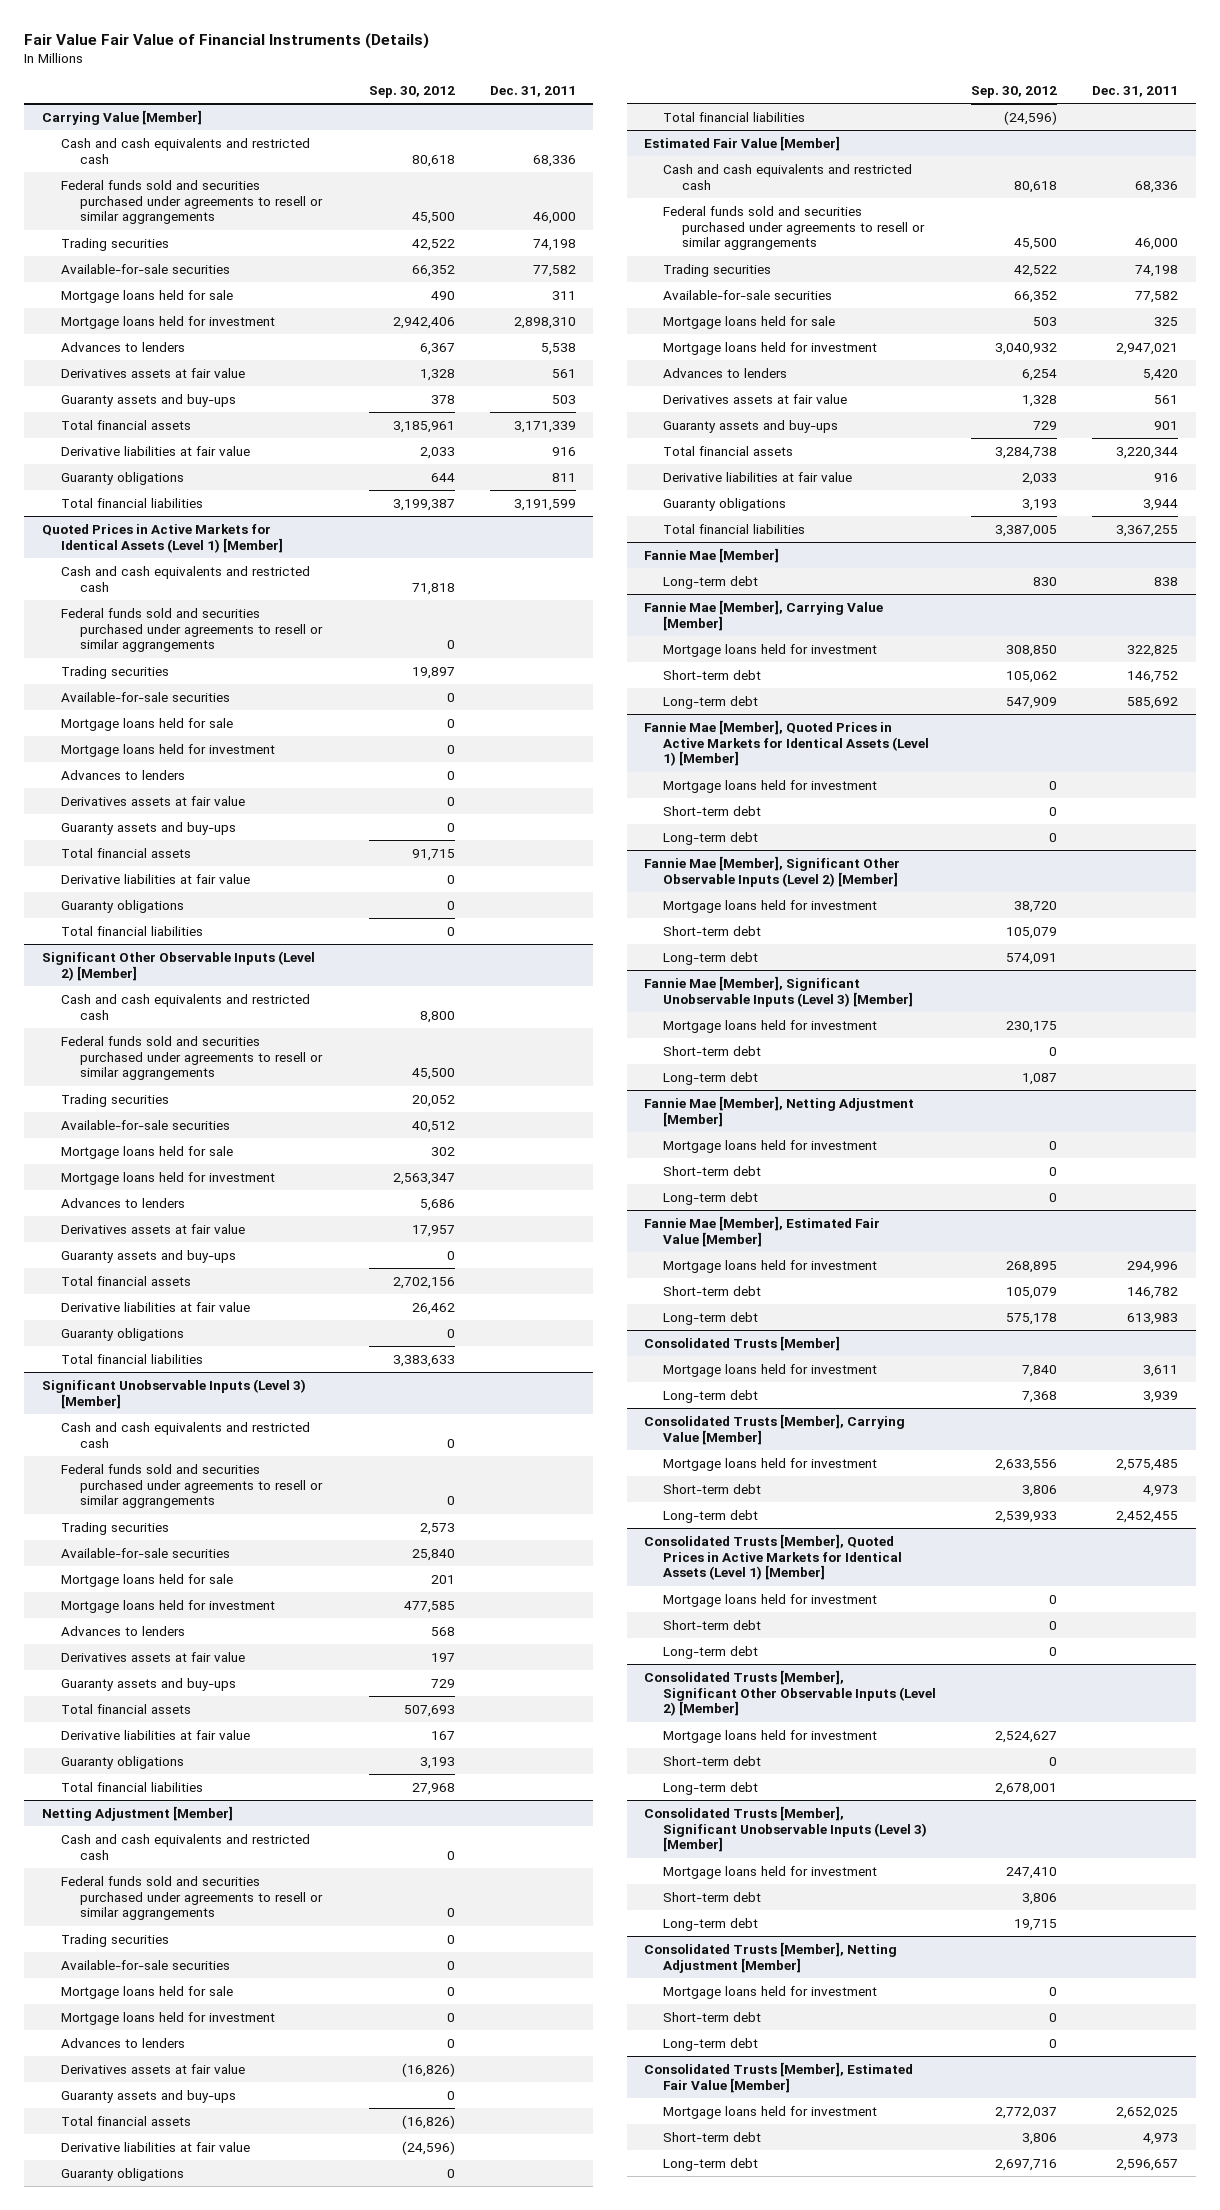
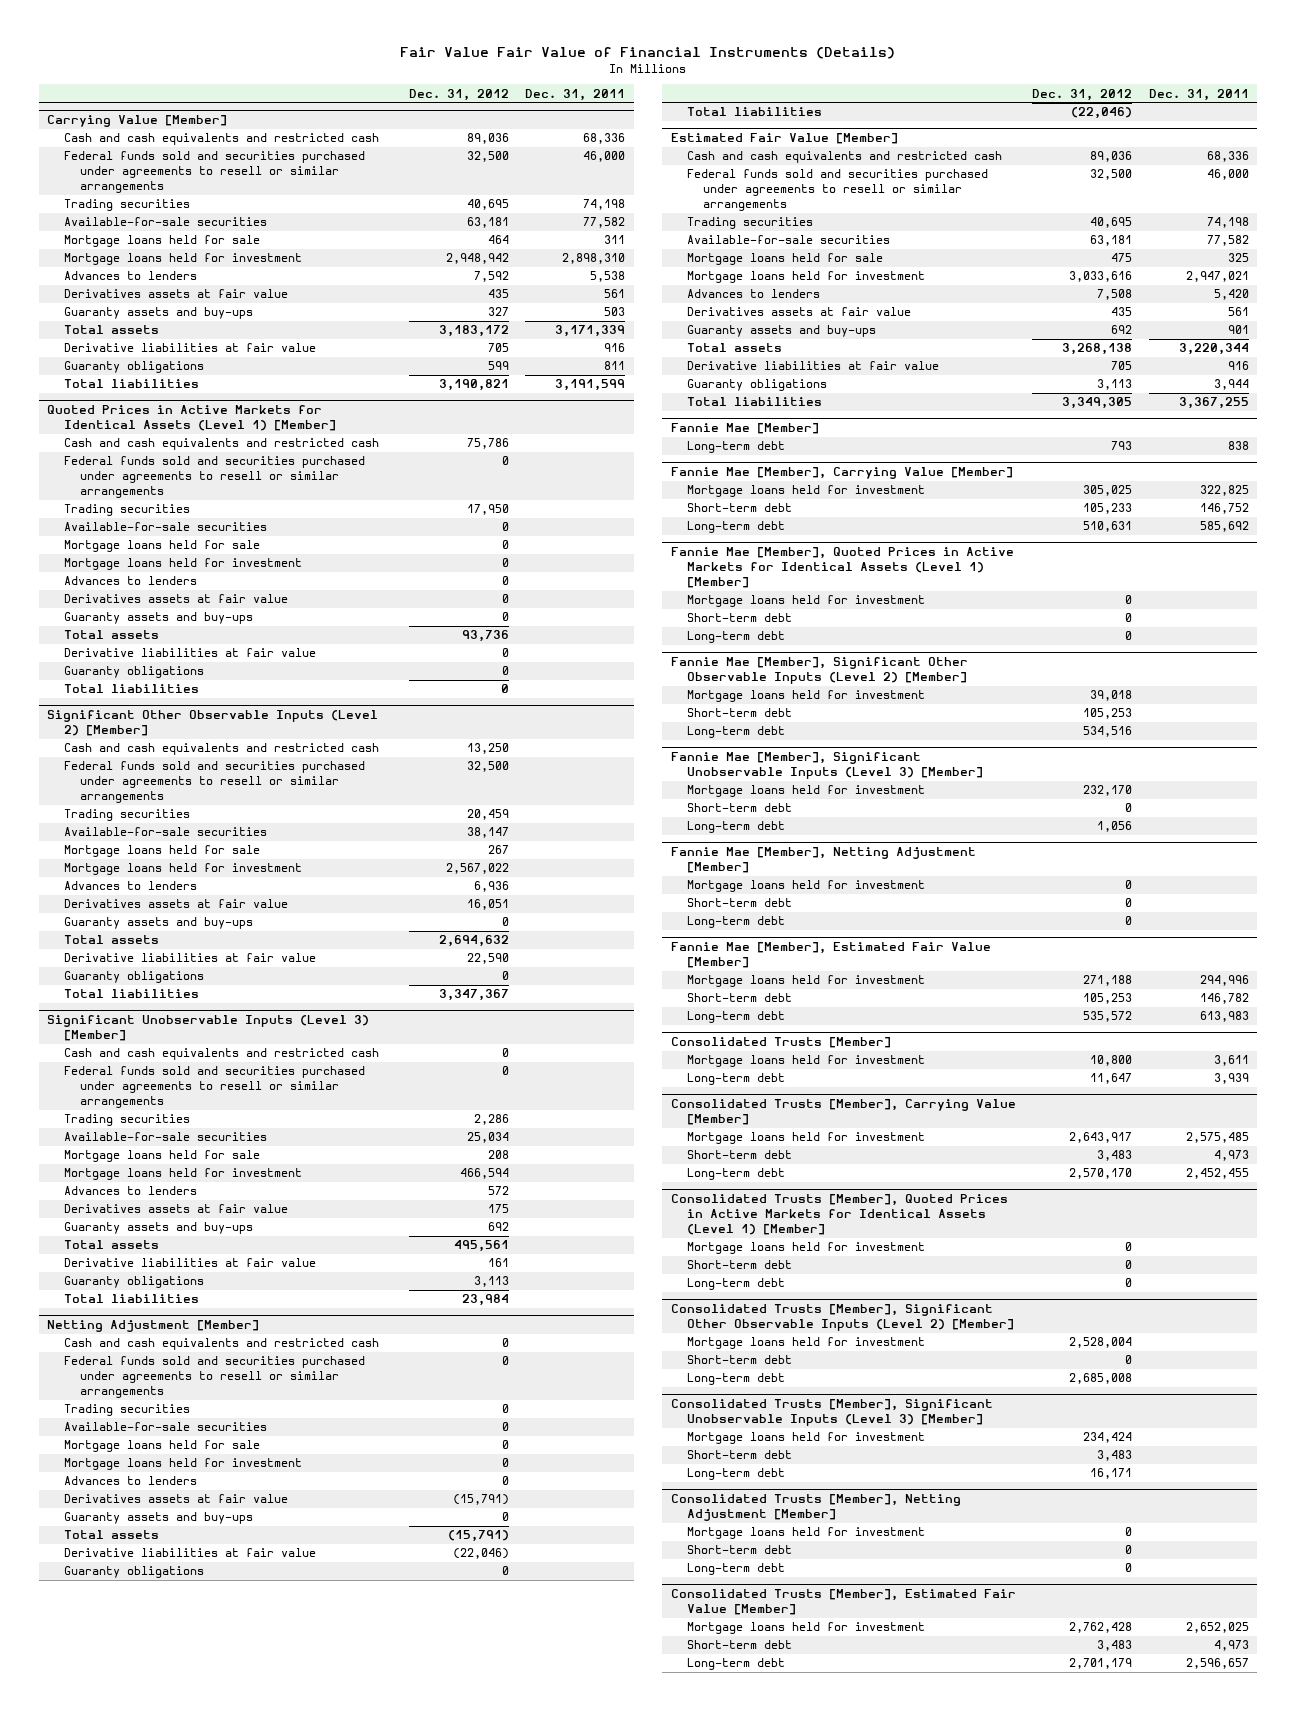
- | Sep. 30, 2012 | Dec. 31, 2011
+ | Dec. 31, 2012 | Dec. 31, 2011
@ Carrying Value [Member]
- Federal funds sold and securities purchased under agreements to resell or similar aggrangements | 45,500 | 46,000
+ Federal funds sold and securities purchased under agreements to resell or similar arrangements | 32,500 | 46,000
- Total financial assets | 3,185,961 | 3,171,339
+ Total assets | 3,183,172 | 3,171,339
- Total financial liabilities | 3,199,387 | 3,191,599
+ Total liabilities | 3,190,821 | 3,191,599
@ Quoted Prices in Active Markets for Identical Assets (Level 1) [Member]
- Federal funds sold and securities purchased under agreements to resell or similar aggrangements | 0 |
+ Federal funds sold and securities purchased under agreements to resell or similar arrangements | 0 |
- Total financial assets | 91,715 |
+ Total assets | 93,736 |
- Total financial liabilities | 0 |
+ Total liabilities | 0 |
@ Significant Other Observable Inputs (Level 2) [Member]
- Federal funds sold and securities purchased under agreements to resell or similar aggrangements | 45,500 |
+ Federal funds sold and securities purchased under agreements to resell or similar arrangements | 32,500 |
- Total financial assets | 2,702,156 |
+ Total assets | 2,694,632 |
- Total financial liabilities | 3,383,633 |
+ Total liabilities | 3,347,367 |
@ Significant Unobservable Inputs (Level 3) [Member]
- Federal funds sold and securities purchased under agreements to resell or similar aggrangements | 0 |
+ Federal funds sold and securities purchased under agreements to resell or similar arrangements | 0 |
- Total financial assets | 507,693 |
+ Total assets | 495,561 |
- Total financial liabilities | 27,968 |
+ Total liabilities | 23,984 |
@ Netting Adjustment [Member]
- Federal funds sold and securities purchased under agreements to resell or similar aggrangements | 0 |
+ Federal funds sold and securities purchased under agreements to resell or similar arrangements | 0 |
- Total financial assets | (16,826) |
+ Total assets | (15,791) |
- Total financial liabilities | (24,596) |
+ Total liabilities | (22,046) |
@ Estimated Fair Value [Member]
- Federal funds sold and securities purchased under agreements to resell or similar aggrangements | 45,500 | 46,000
+ Federal funds sold and securities purchased under agreements to resell or similar arrangements | 32,500 | 46,000
- Total financial assets | 3,284,738 | 3,220,344
+ Total assets | 3,268,138 | 3,220,344
- Total financial liabilities | 3,387,005 | 3,367,255
+ Total liabilities | 3,349,305 | 3,367,255

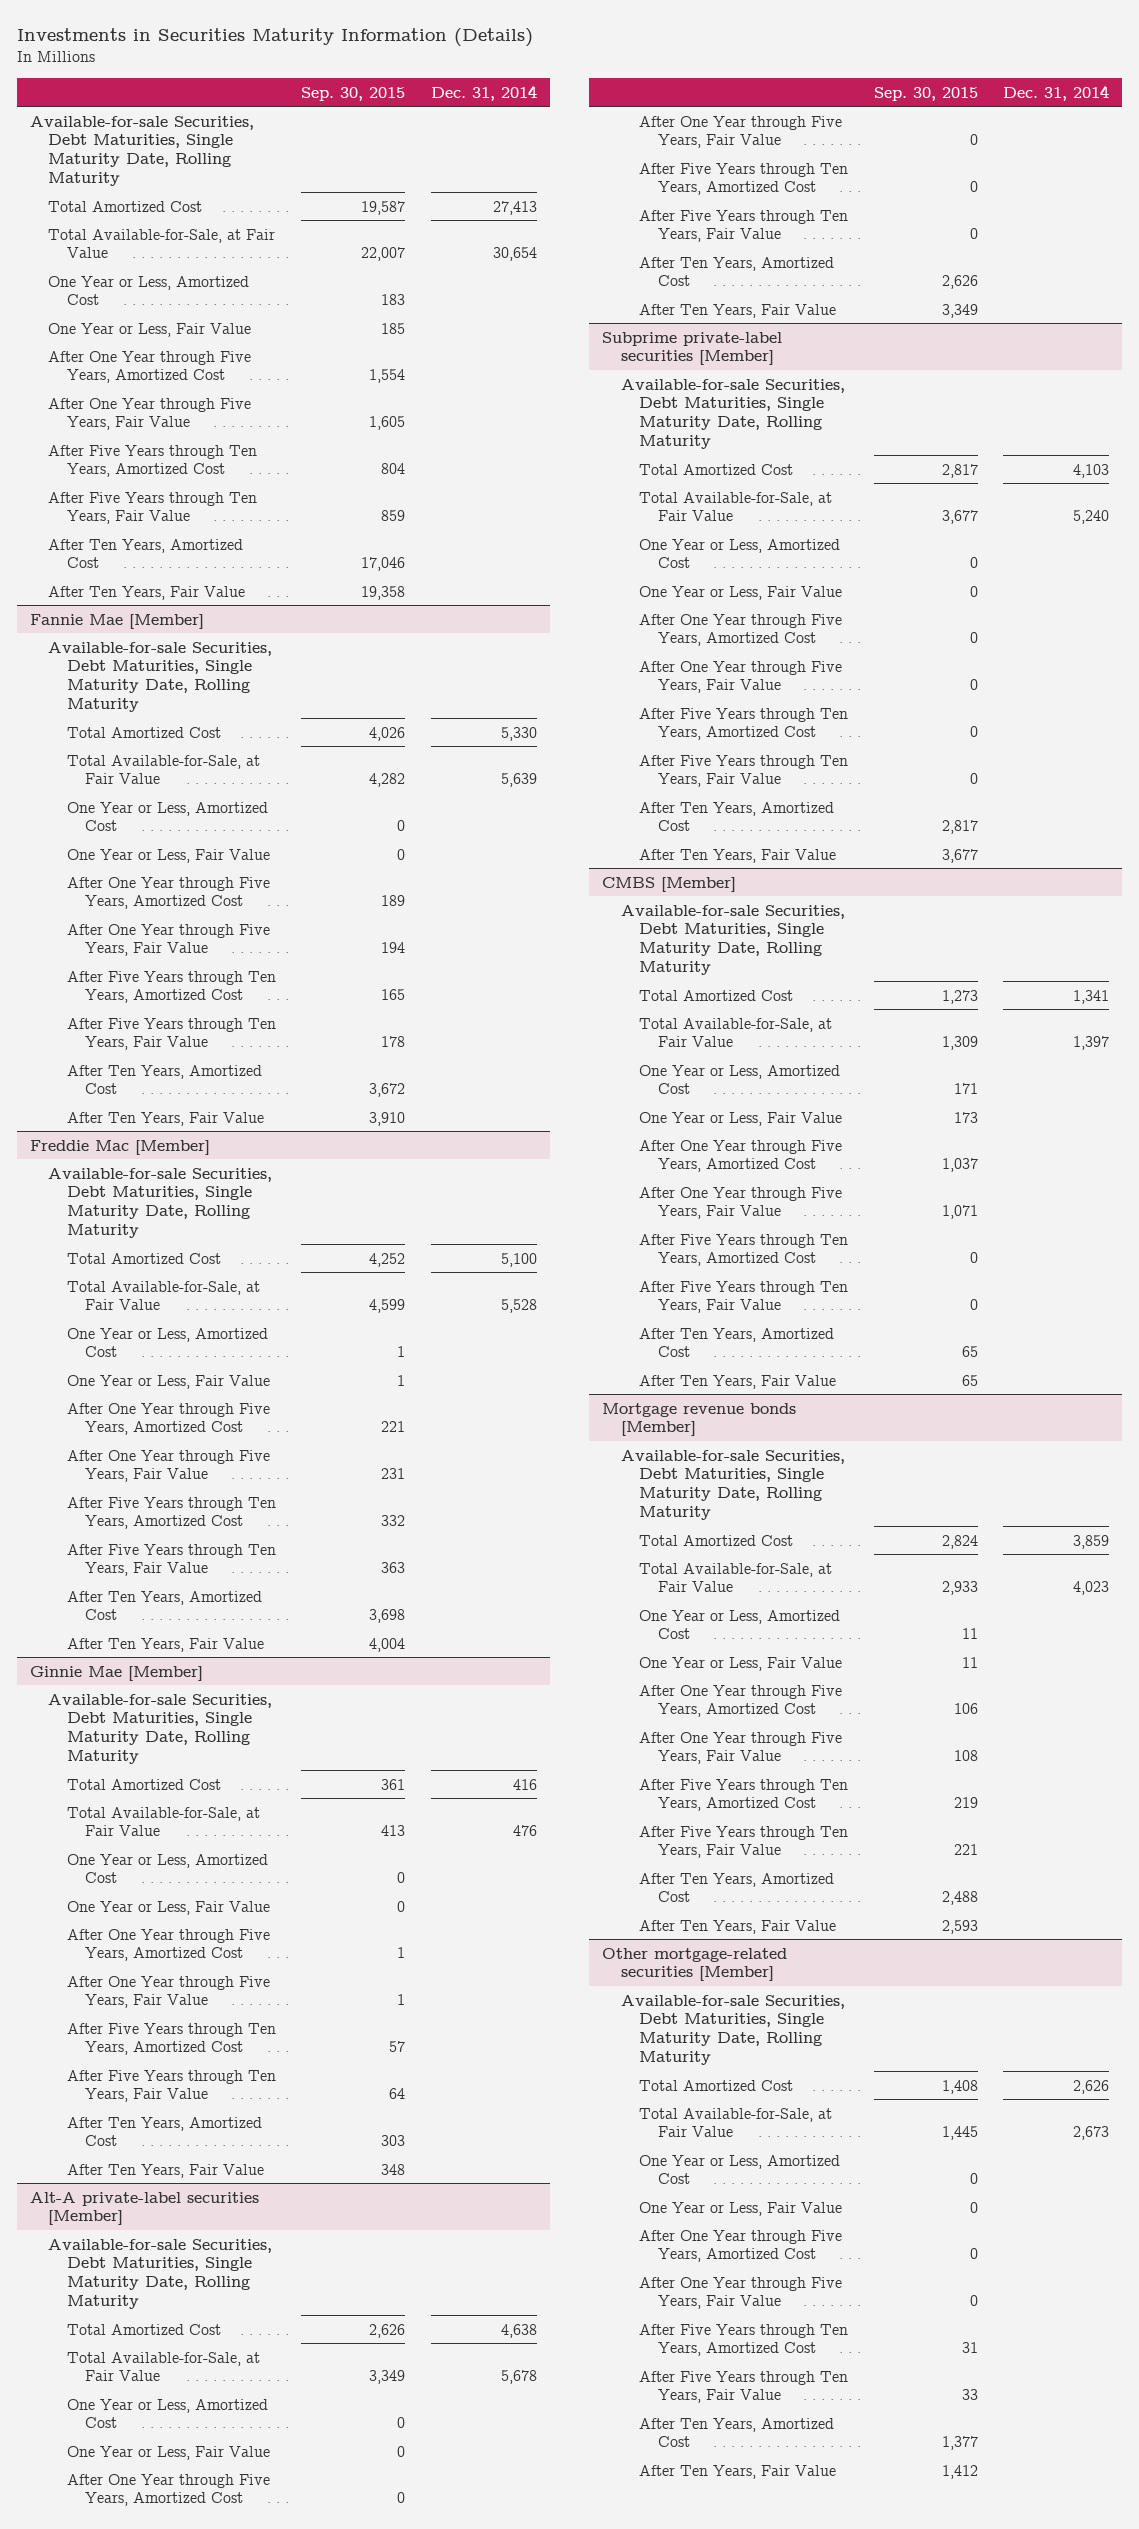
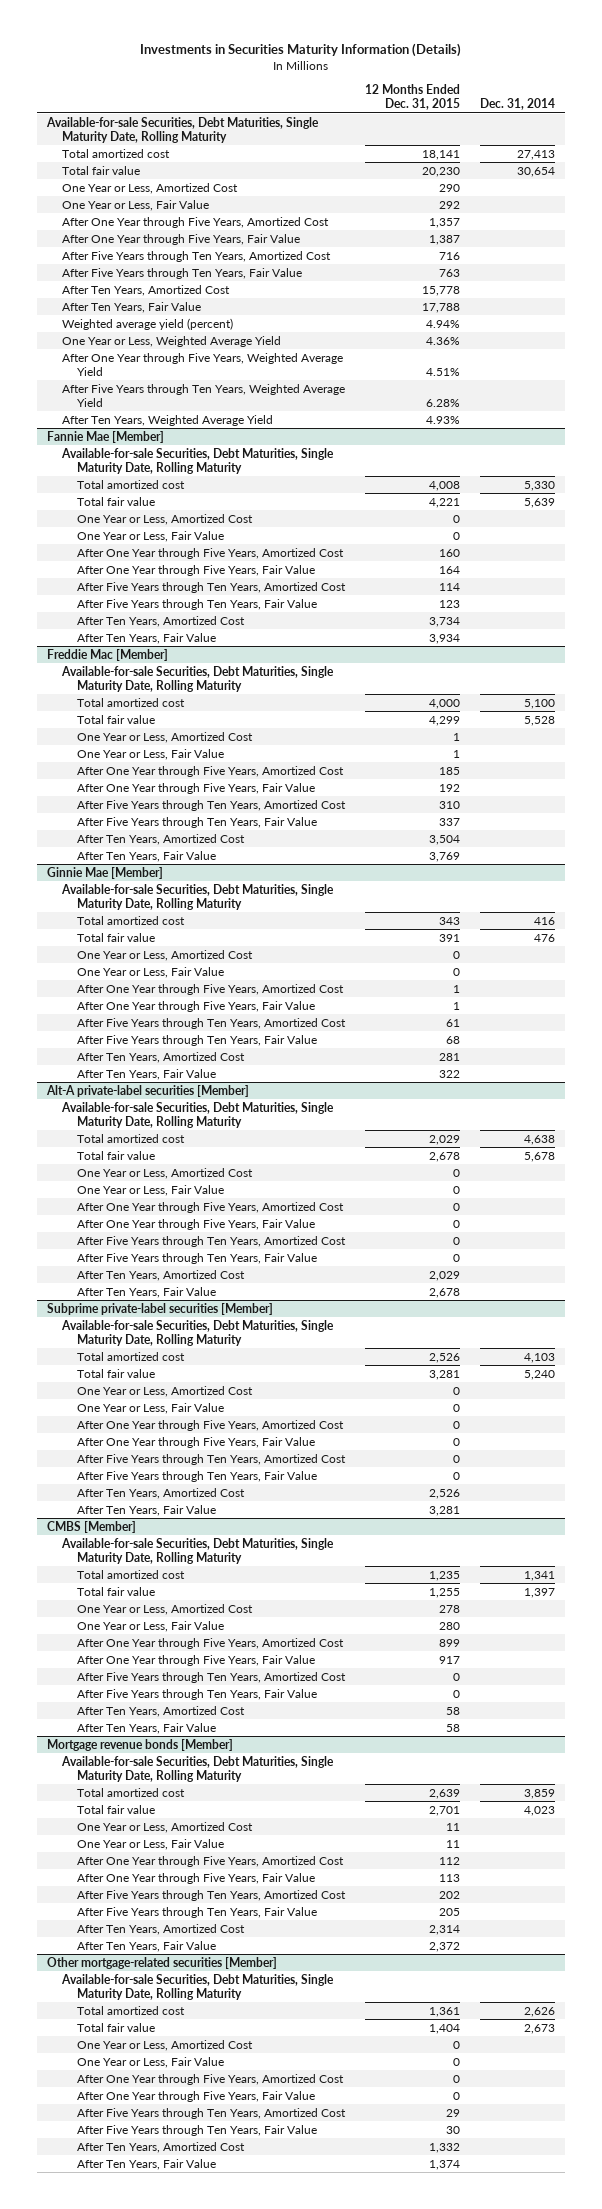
- | Sep. 30, 2015 | Dec. 31, 2014
+ | 12 Months Ended Dec. 31, 2015 | Dec. 31, 2014
- Total Amortized Cost | 19,587 | 27,413
- Total Available-for-Sale, at Fair Value | 22,007 | 30,654
+ Total amortized cost | 18,141 | 27,413
+ Total fair value | 20,230 | 30,654
+ Weighted average yield (percent) | 4.94% |
+ One Year or Less, Weighted Average Yield | 4.36% |
+ After One Year through Five Years, Weighted Average Yield | 4.51% |
+ After Five Years through Ten Years, Weighted Average Yield | 6.28% |
+ After Ten Years, Weighted Average Yield | 4.93% |
@ Fannie Mae [Member]
- Total Amortized Cost | 4,026 | 5,330
- Total Available-for-Sale, at Fair Value | 4,282 | 5,639
+ Total amortized cost | 4,008 | 5,330
+ Total fair value | 4,221 | 5,639
@ Freddie Mac [Member]
- Total Amortized Cost | 4,252 | 5,100
- Total Available-for-Sale, at Fair Value | 4,599 | 5,528
+ Total amortized cost | 4,000 | 5,100
+ Total fair value | 4,299 | 5,528
@ Ginnie Mae [Member]
- Total Amortized Cost | 361 | 416
- Total Available-for-Sale, at Fair Value | 413 | 476
+ Total amortized cost | 343 | 416
+ Total fair value | 391 | 476
@ Alt-A private-label securities [Member]
- Total Amortized Cost | 2,626 | 4,638
- Total Available-for-Sale, at Fair Value | 3,349 | 5,678
+ Total amortized cost | 2,029 | 4,638
+ Total fair value | 2,678 | 5,678
@ Subprime private-label securities [Member]
- Total Amortized Cost | 2,817 | 4,103
- Total Available-for-Sale, at Fair Value | 3,677 | 5,240
+ Total amortized cost | 2,526 | 4,103
+ Total fair value | 3,281 | 5,240
@ CMBS [Member]
- Total Amortized Cost | 1,273 | 1,341
- Total Available-for-Sale, at Fair Value | 1,309 | 1,397
+ Total amortized cost | 1,235 | 1,341
+ Total fair value | 1,255 | 1,397
@ Mortgage revenue bonds [Member]
- Total Amortized Cost | 2,824 | 3,859
- Total Available-for-Sale, at Fair Value | 2,933 | 4,023
+ Total amortized cost | 2,639 | 3,859
+ Total fair value | 2,701 | 4,023
@ Other mortgage-related securities [Member]
- Total Amortized Cost | 1,408 | 2,626
- Total Available-for-Sale, at Fair Value | 1,445 | 2,673
+ Total amortized cost | 1,361 | 2,626
+ Total fair value | 1,404 | 2,673

